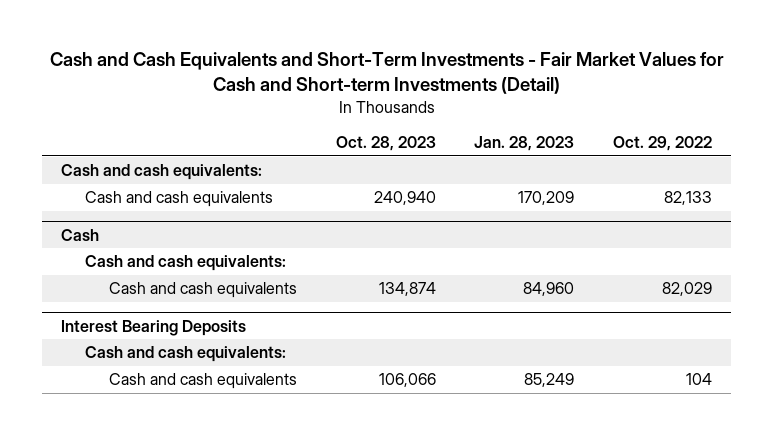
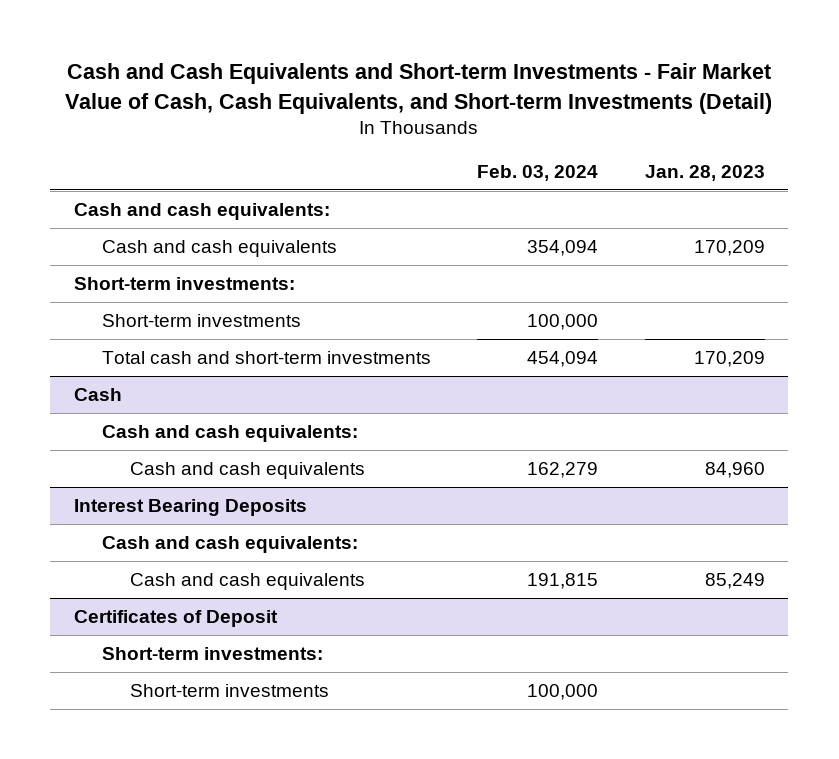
- Cash and Cash Equivalents and Short-Term Investments - Fair Market Values for Cash and Short-term Investments (Detail)
+ Cash and Cash Equivalents and Short-term Investments - Fair Market Value of Cash, Cash Equivalents, and Short-term Investments (Detail)
- | Oct. 28, 2023 | Jan. 28, 2023 | Oct. 29, 2022
+ | Feb. 03, 2024 | Jan. 28, 2023
+ Short-term investments:
+ Short-term investments | 100,000 |
+ Total cash and short-term investments | 454,094 | 170,209
+ Certificates of Deposit
+ Short-term investments:
+ Short-term investments | 100,000 |

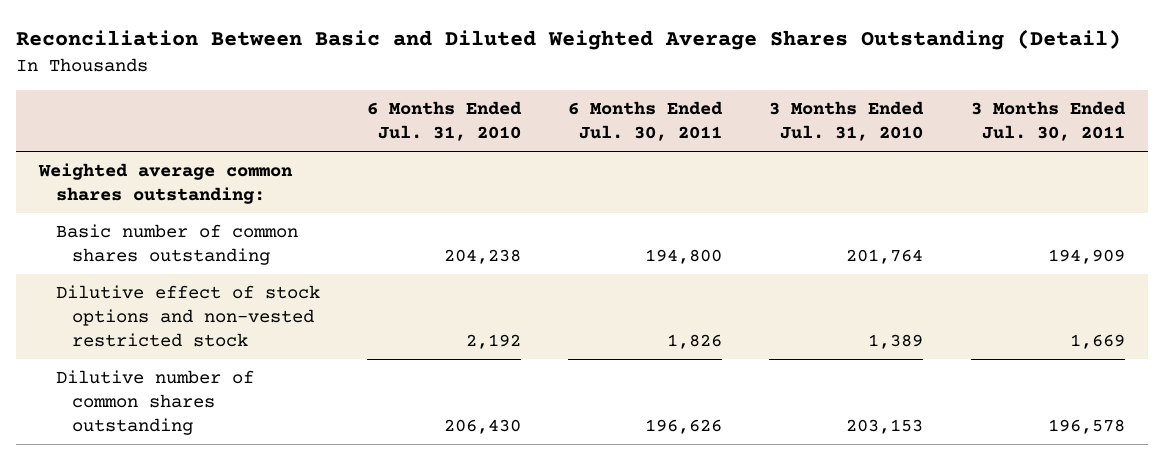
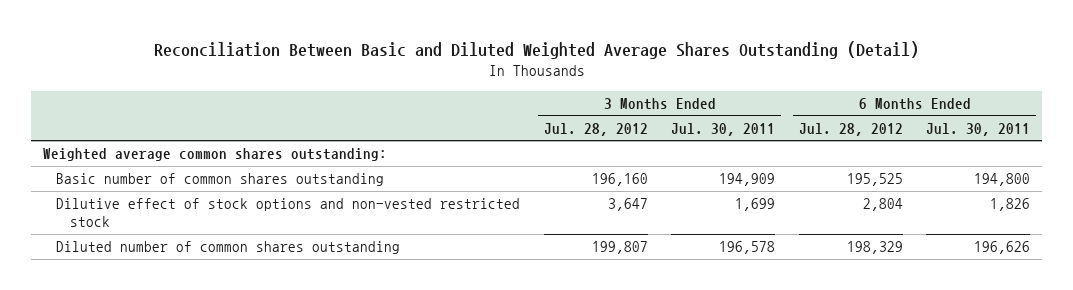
- | 6 Months Ended Jul. 31, 2010 | 6 Months Ended Jul. 30, 2011 | 3 Months Ended Jul. 31, 2010 | 3 Months Ended Jul. 30, 2011
+ | 3 Months Ended Jul. 28, 2012 | 3 Months Ended Jul. 30, 2011 | 6 Months Ended Jul. 28, 2012 | 6 Months Ended Jul. 30, 2011
- Dilutive effect of stock options and non-vested restricted stock | 2,192 | 1,826 | 1,389 | 1,669
- Dilutive number of common shares outstanding | 206,430 | 196,626 | 203,153 | 196,578
+ Dilutive effect of stock options and non-vested restricted stock | 3,647 | 1,699 | 2,804 | 1,826
+ Diluted number of common shares outstanding | 199,807 | 196,578 | 198,329 | 196,626

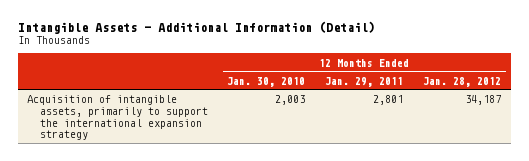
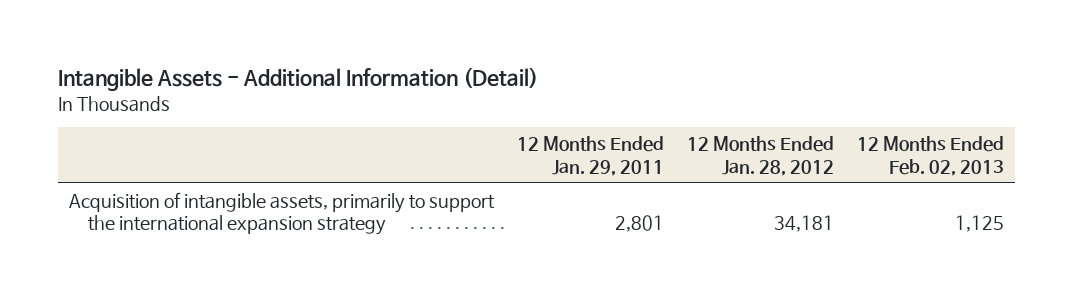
- | 12 Months Ended Jan. 30, 2010 | 12 Months Ended Jan. 29, 2011 | 12 Months Ended Jan. 28, 2012
+ | 12 Months Ended Jan. 29, 2011 | 12 Months Ended Jan. 28, 2012 | 12 Months Ended Feb. 02, 2013
- Acquisition of intangible assets, primarily to support the international expansion strategy | 2,003 | 2,801 | 34,187
+ Acquisition of intangible assets, primarily to support the international expansion strategy | 2,801 | 34,181 | 1,125

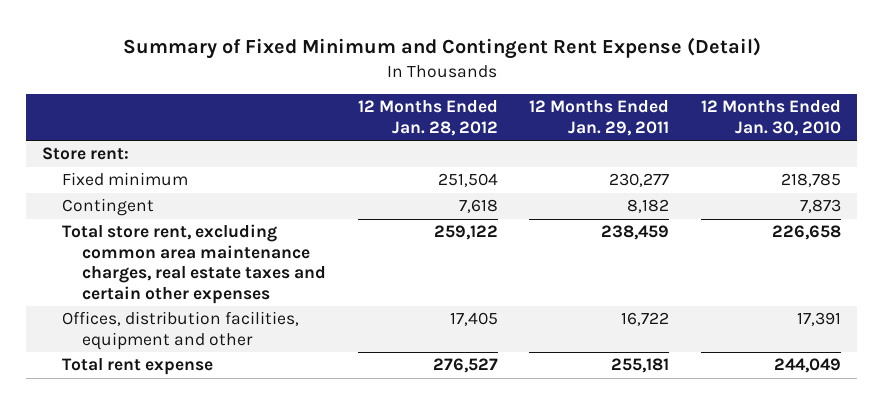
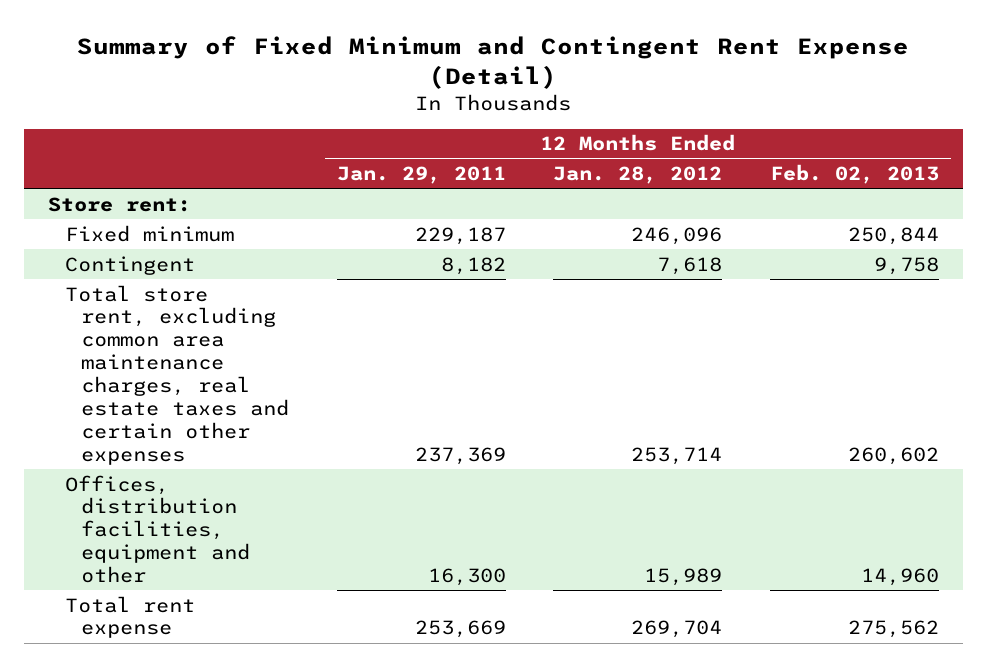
- | 12 Months Ended Jan. 28, 2012 | 12 Months Ended Jan. 29, 2011 | 12 Months Ended Jan. 30, 2010
+ | 12 Months Ended Jan. 29, 2011 | 12 Months Ended Jan. 28, 2012 | 12 Months Ended Feb. 02, 2013
- Fixed minimum | 251,504 | 230,277 | 218,785
+ Fixed minimum | 229,187 | 246,096 | 250,844
- Total store rent, excluding common area maintenance charges, real estate taxes and certain other expenses | 259,122 | 238,459 | 226,658
- Offices, distribution facilities, equipment and other | 17,405 | 16,722 | 17,391
- Total rent expense | 276,527 | 255,181 | 244,049
+ Total store rent, excluding common area maintenance charges, real estate taxes and certain other expenses | 237,369 | 253,714 | 260,602
+ Offices, distribution facilities, equipment and other | 16,300 | 15,989 | 14,960
+ Total rent expense | 253,669 | 269,704 | 275,562

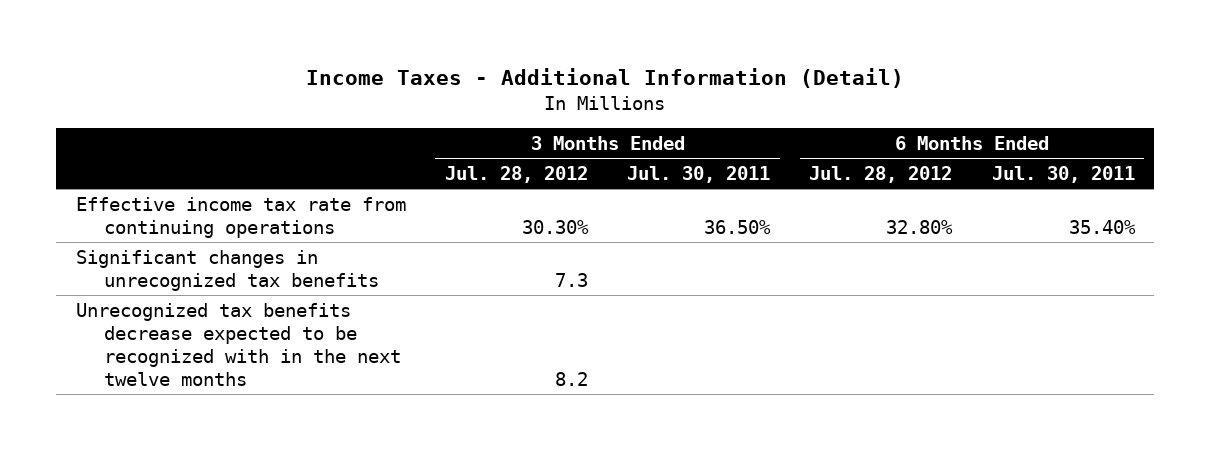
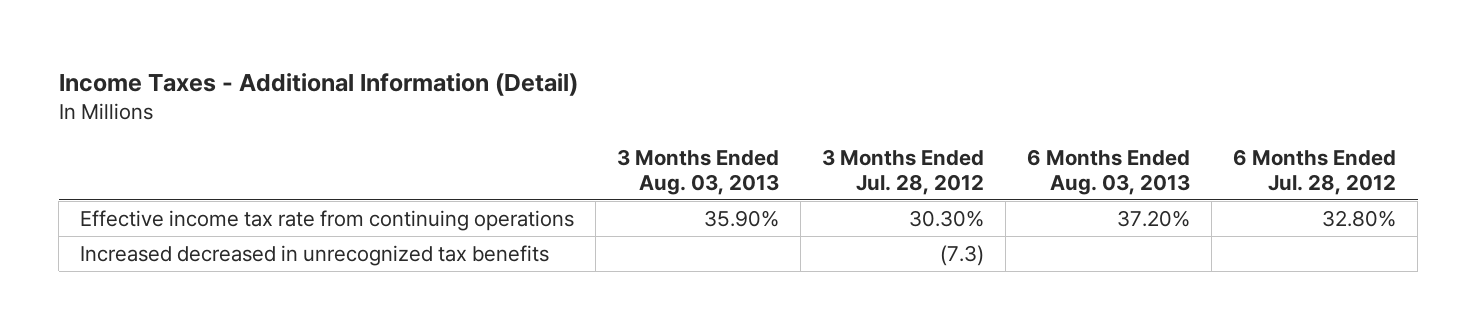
- | 3 Months Ended Jul. 28, 2012 | 3 Months Ended Jul. 30, 2011 | 6 Months Ended Jul. 28, 2012 | 6 Months Ended Jul. 30, 2011
+ | 3 Months Ended Aug. 03, 2013 | 3 Months Ended Jul. 28, 2012 | 6 Months Ended Aug. 03, 2013 | 6 Months Ended Jul. 28, 2012
- Significant changes in unrecognized tax benefits | 7.3 | | |
- Unrecognized tax benefits decrease expected to be recognized with in the next twelve months | 8.2 | | |
+ Increased decreased in unrecognized tax benefits | | (7.3) | |

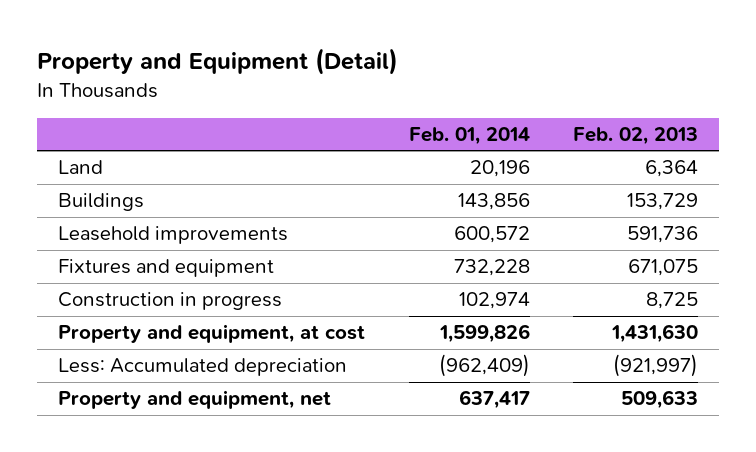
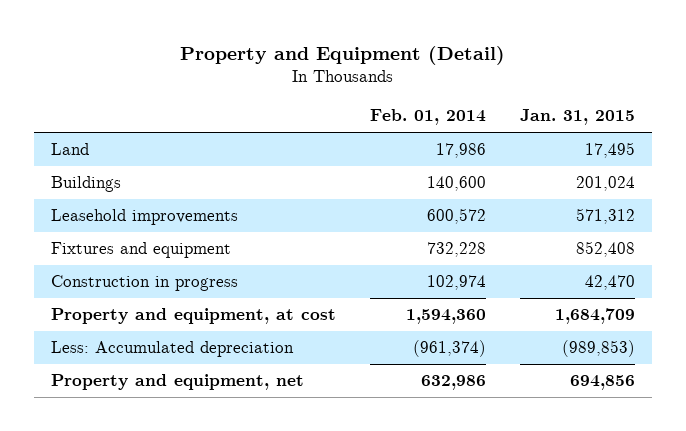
- | Feb. 01, 2014 | Feb. 02, 2013
+ | Feb. 01, 2014 | Jan. 31, 2015
- Land | 20,196 | 6,364
- Buildings | 143,856 | 153,729
+ Land | 17,986 | 17,495
+ Buildings | 140,600 | 201,024
- Property and equipment, at cost | 1,599,826 | 1,431,630
- Less: Accumulated depreciation | (962,409) | (921,997)
- Property and equipment, net | 637,417 | 509,633
+ Property and equipment, at cost | 1,594,360 | 1,684,709
+ Less: Accumulated depreciation | (961,374) | (989,853)
+ Property and equipment, net | 632,986 | 694,856

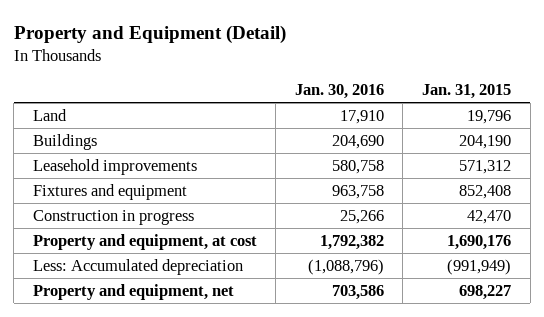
- | Feb. 01, 2014 | Jan. 31, 2015
+ | Jan. 30, 2016 | Jan. 31, 2015
- Land | 17,986 | 17,495
- Buildings | 140,600 | 201,024
+ Land | 17,910 | 19,796
+ Buildings | 204,690 | 204,190
- Property and equipment, at cost | 1,594,360 | 1,684,709
- Less: Accumulated depreciation | (961,374) | (989,853)
- Property and equipment, net | 632,986 | 694,856
+ Property and equipment, at cost | 1,792,382 | 1,690,176
+ Less: Accumulated depreciation | (1,088,796) | (991,949)
+ Property and equipment, net | 703,586 | 698,227

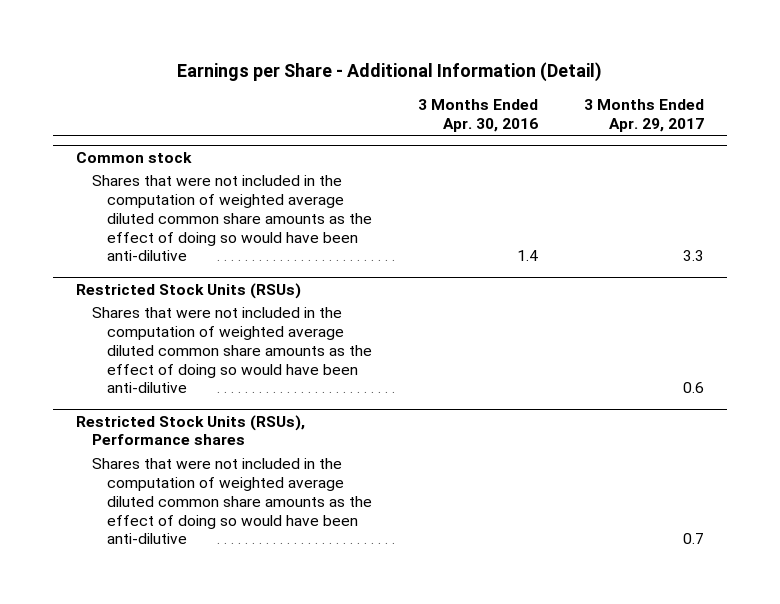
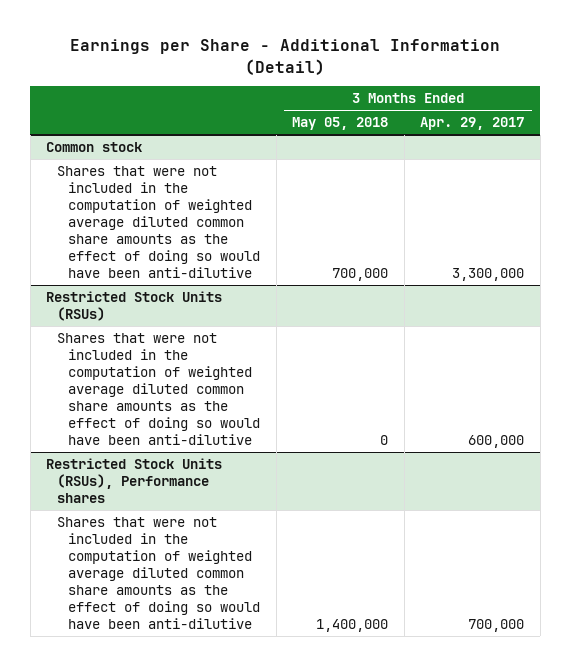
- | 3 Months Ended Apr. 30, 2016 | 3 Months Ended Apr. 29, 2017
+ | 3 Months Ended May 05, 2018 | 3 Months Ended Apr. 29, 2017
@ Common stock
- Shares that were not included in the computation of weighted average diluted common share amounts as the effect of doing so would have been anti-dilutive | 1.4 | 3.3
+ Shares that were not included in the computation of weighted average diluted common share amounts as the effect of doing so would have been anti-dilutive | 700,000 | 3,300,000
@ Restricted Stock Units (RSUs)
- Shares that were not included in the computation of weighted average diluted common share amounts as the effect of doing so would have been anti-dilutive | | 0.6
+ Shares that were not included in the computation of weighted average diluted common share amounts as the effect of doing so would have been anti-dilutive | 0 | 600,000
@ Restricted Stock Units (RSUs), Performance shares
- Shares that were not included in the computation of weighted average diluted common share amounts as the effect of doing so would have been anti-dilutive | | 0.7
+ Shares that were not included in the computation of weighted average diluted common share amounts as the effect of doing so would have been anti-dilutive | 1,400,000 | 700,000

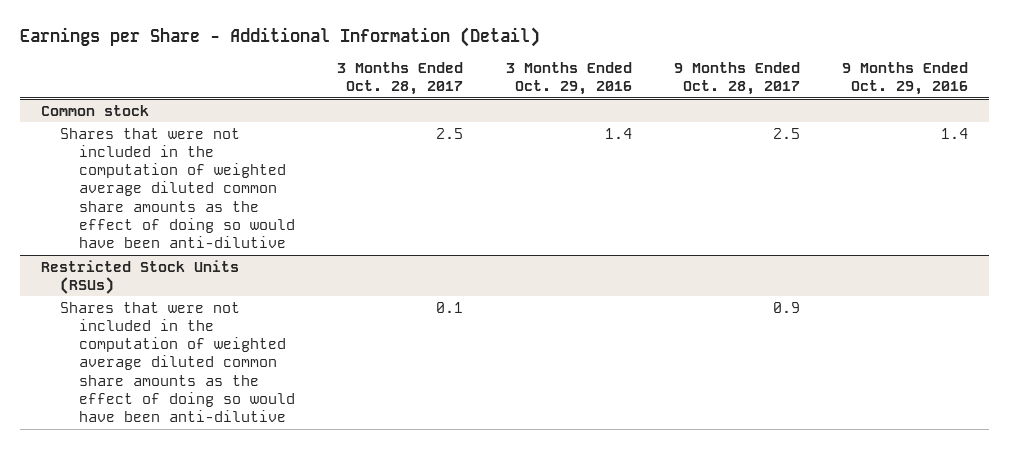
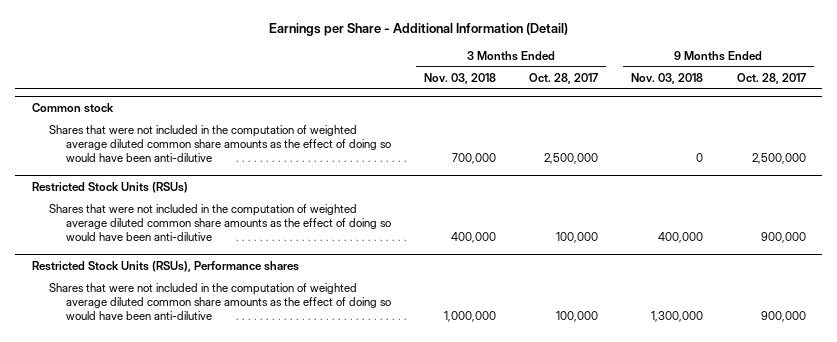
- | 3 Months Ended Oct. 28, 2017 | 3 Months Ended Oct. 29, 2016 | 9 Months Ended Oct. 28, 2017 | 9 Months Ended Oct. 29, 2016
+ | 3 Months Ended Nov. 03, 2018 | 3 Months Ended Oct. 28, 2017 | 9 Months Ended Nov. 03, 2018 | 9 Months Ended Oct. 28, 2017
@ Common stock
- Shares that were not included in the computation of weighted average diluted common share amounts as the effect of doing so would have been anti-dilutive | 2.5 | 1.4 | 2.5 | 1.4
+ Shares that were not included in the computation of weighted average diluted common share amounts as the effect of doing so would have been anti-dilutive | 700,000 | 2,500,000 | 0 | 2,500,000
@ Restricted Stock Units (RSUs)
- Shares that were not included in the computation of weighted average diluted common share amounts as the effect of doing so would have been anti-dilutive | 0.1 | | 0.9 |
+ Shares that were not included in the computation of weighted average diluted common share amounts as the effect of doing so would have been anti-dilutive | 400,000 | 100,000 | 400,000 | 900,000
+ Restricted Stock Units (RSUs), Performance shares
+ Shares that were not included in the computation of weighted average diluted common share amounts as the effect of doing so would have been anti-dilutive | 1,000,000 | 100,000 | 1,300,000 | 900,000

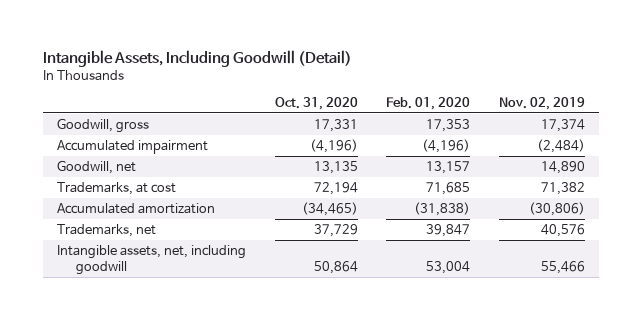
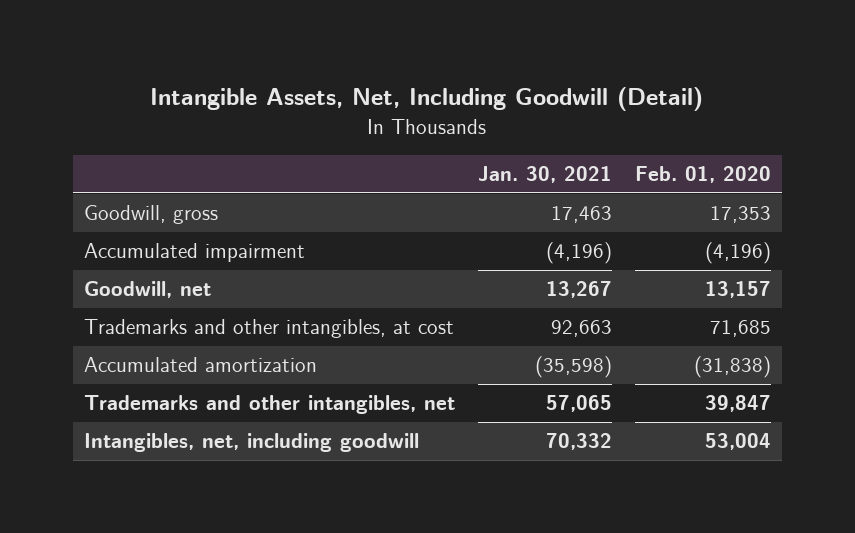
- Intangible Assets, Including Goodwill (Detail)
+ Intangible Assets, Net, Including Goodwill (Detail)
- | Oct. 31, 2020 | Feb. 01, 2020 | Nov. 02, 2019
+ | Jan. 30, 2021 | Feb. 01, 2020
- Trademarks, at cost | 72,194 | 71,685 | 71,382
+ Trademarks and other intangibles, at cost | 92,663 | 71,685
- Trademarks, net | 37,729 | 39,847 | 40,576
- Intangible assets, net, including goodwill | 50,864 | 53,004 | 55,466
+ Trademarks and other intangibles, net | 57,065 | 39,847
+ Intangibles, net, including goodwill | 70,332 | 53,004

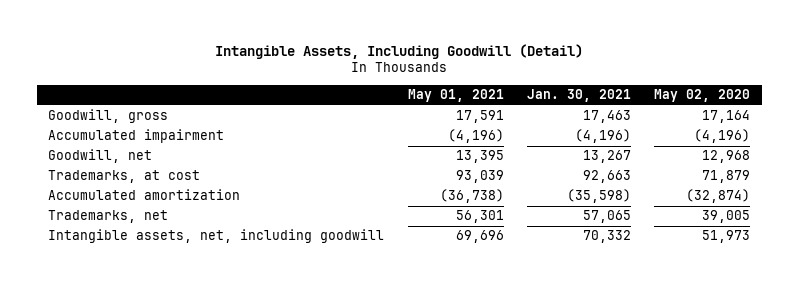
- Intangible Assets, Net, Including Goodwill (Detail)
+ Intangible Assets, Including Goodwill (Detail)
- | Jan. 30, 2021 | Feb. 01, 2020
+ | May 01, 2021 | Jan. 30, 2021 | May 02, 2020
- Trademarks and other intangibles, at cost | 92,663 | 71,685
+ Trademarks, at cost | 93,039 | 92,663 | 71,879
- Trademarks and other intangibles, net | 57,065 | 39,847
- Intangibles, net, including goodwill | 70,332 | 53,004
+ Trademarks, net | 56,301 | 57,065 | 39,005
+ Intangible assets, net, including goodwill | 69,696 | 70,332 | 51,973

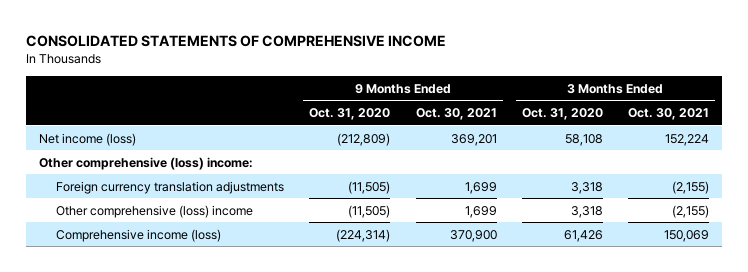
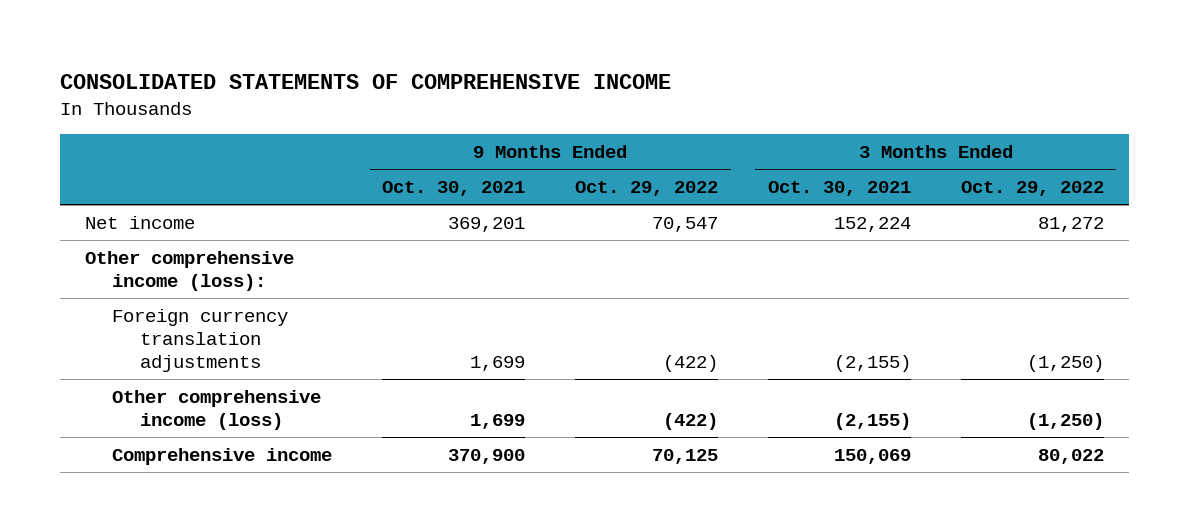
- | 9 Months Ended Oct. 31, 2020 | 9 Months Ended Oct. 30, 2021 | 3 Months Ended Oct. 31, 2020 | 3 Months Ended Oct. 30, 2021
+ | 9 Months Ended Oct. 30, 2021 | 9 Months Ended Oct. 29, 2022 | 3 Months Ended Oct. 30, 2021 | 3 Months Ended Oct. 29, 2022
- Net income (loss) | (212,809) | 369,201 | 58,108 | 152,224
- Other comprehensive (loss) income:
+ Net income | 369,201 | 70,547 | 152,224 | 81,272
+ Other comprehensive income (loss):
- Other comprehensive (loss) income | (11,505) | 1,699 | 3,318 | (2,155)
- Comprehensive income (loss) | (224,314) | 370,900 | 61,426 | 150,069
+ Other comprehensive income (loss) | 1,699 | (422) | (2,155) | (1,250)
+ Comprehensive income | 370,900 | 70,125 | 150,069 | 80,022

